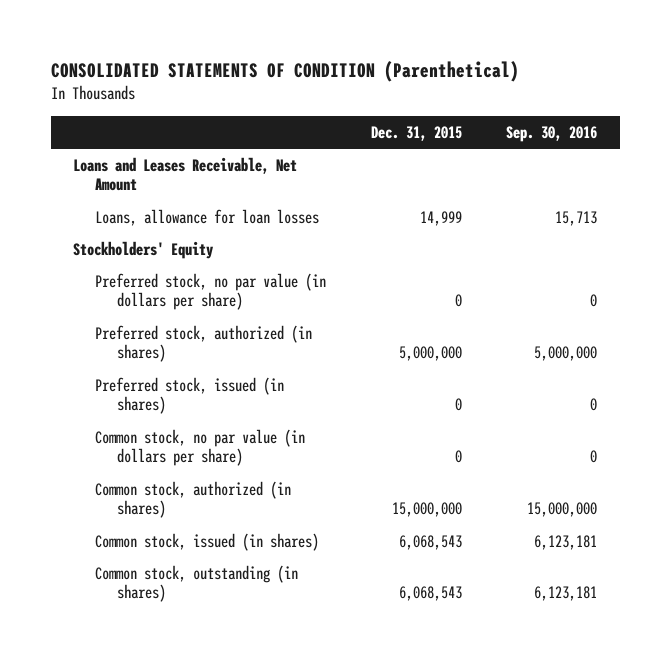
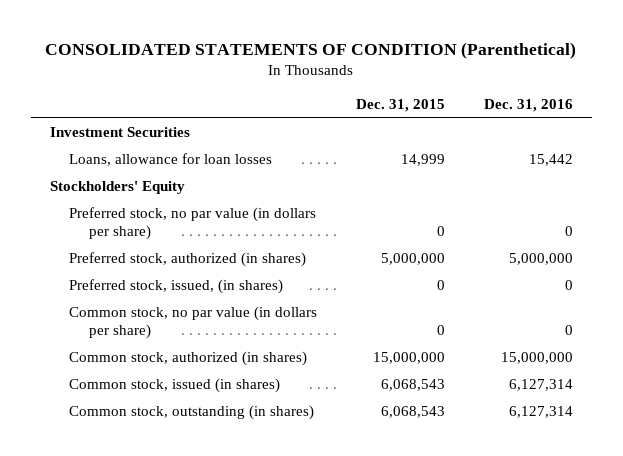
- | Dec. 31, 2015 | Sep. 30, 2016
+ | Dec. 31, 2015 | Dec. 31, 2016
- Loans and Leases Receivable, Net Amount
+ Investment Securities
- Preferred stock, issued (in shares) | 0 | 0
+ Preferred stock, issued, (in shares) | 0 | 0

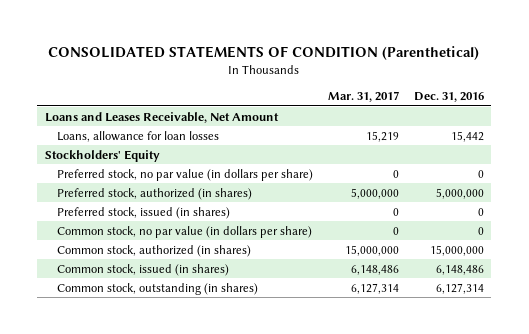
- | Dec. 31, 2015 | Dec. 31, 2016
+ | Mar. 31, 2017 | Dec. 31, 2016
- Investment Securities
+ Loans and Leases Receivable, Net Amount
- Preferred stock, issued, (in shares) | 0 | 0
+ Preferred stock, issued (in shares) | 0 | 0
- Common stock, issued (in shares) | 6,068,543 | 6,127,314
+ Common stock, issued (in shares) | 6,148,486 | 6,148,486

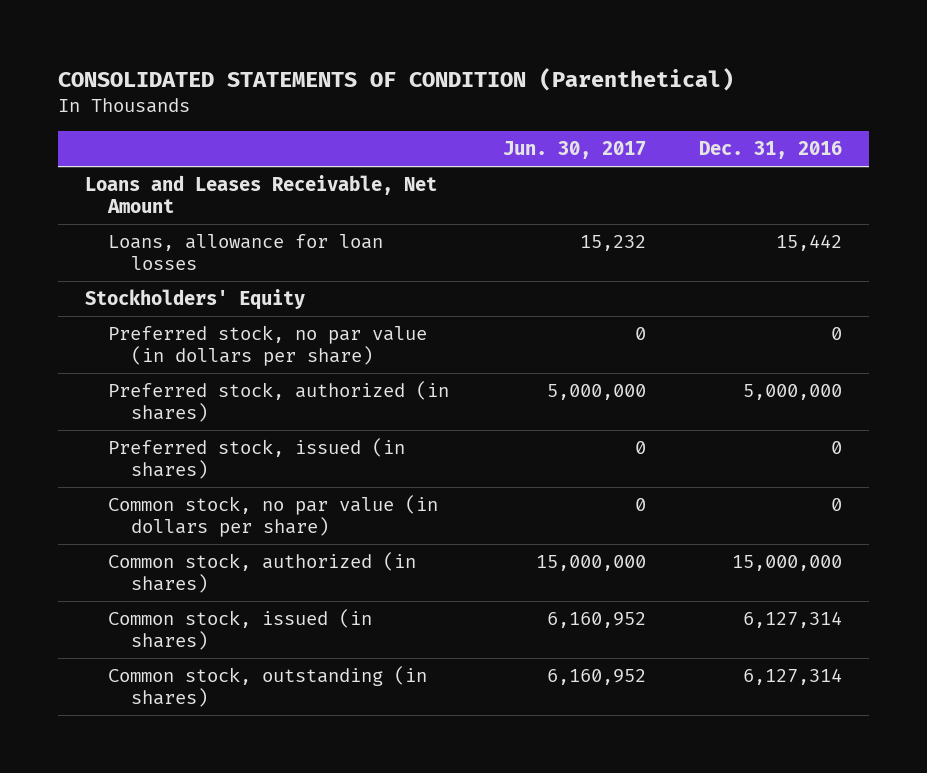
- | Mar. 31, 2017 | Dec. 31, 2016
+ | Jun. 30, 2017 | Dec. 31, 2016
- Common stock, issued (in shares) | 6,148,486 | 6,148,486
+ Common stock, issued (in shares) | 6,160,952 | 6,127,314

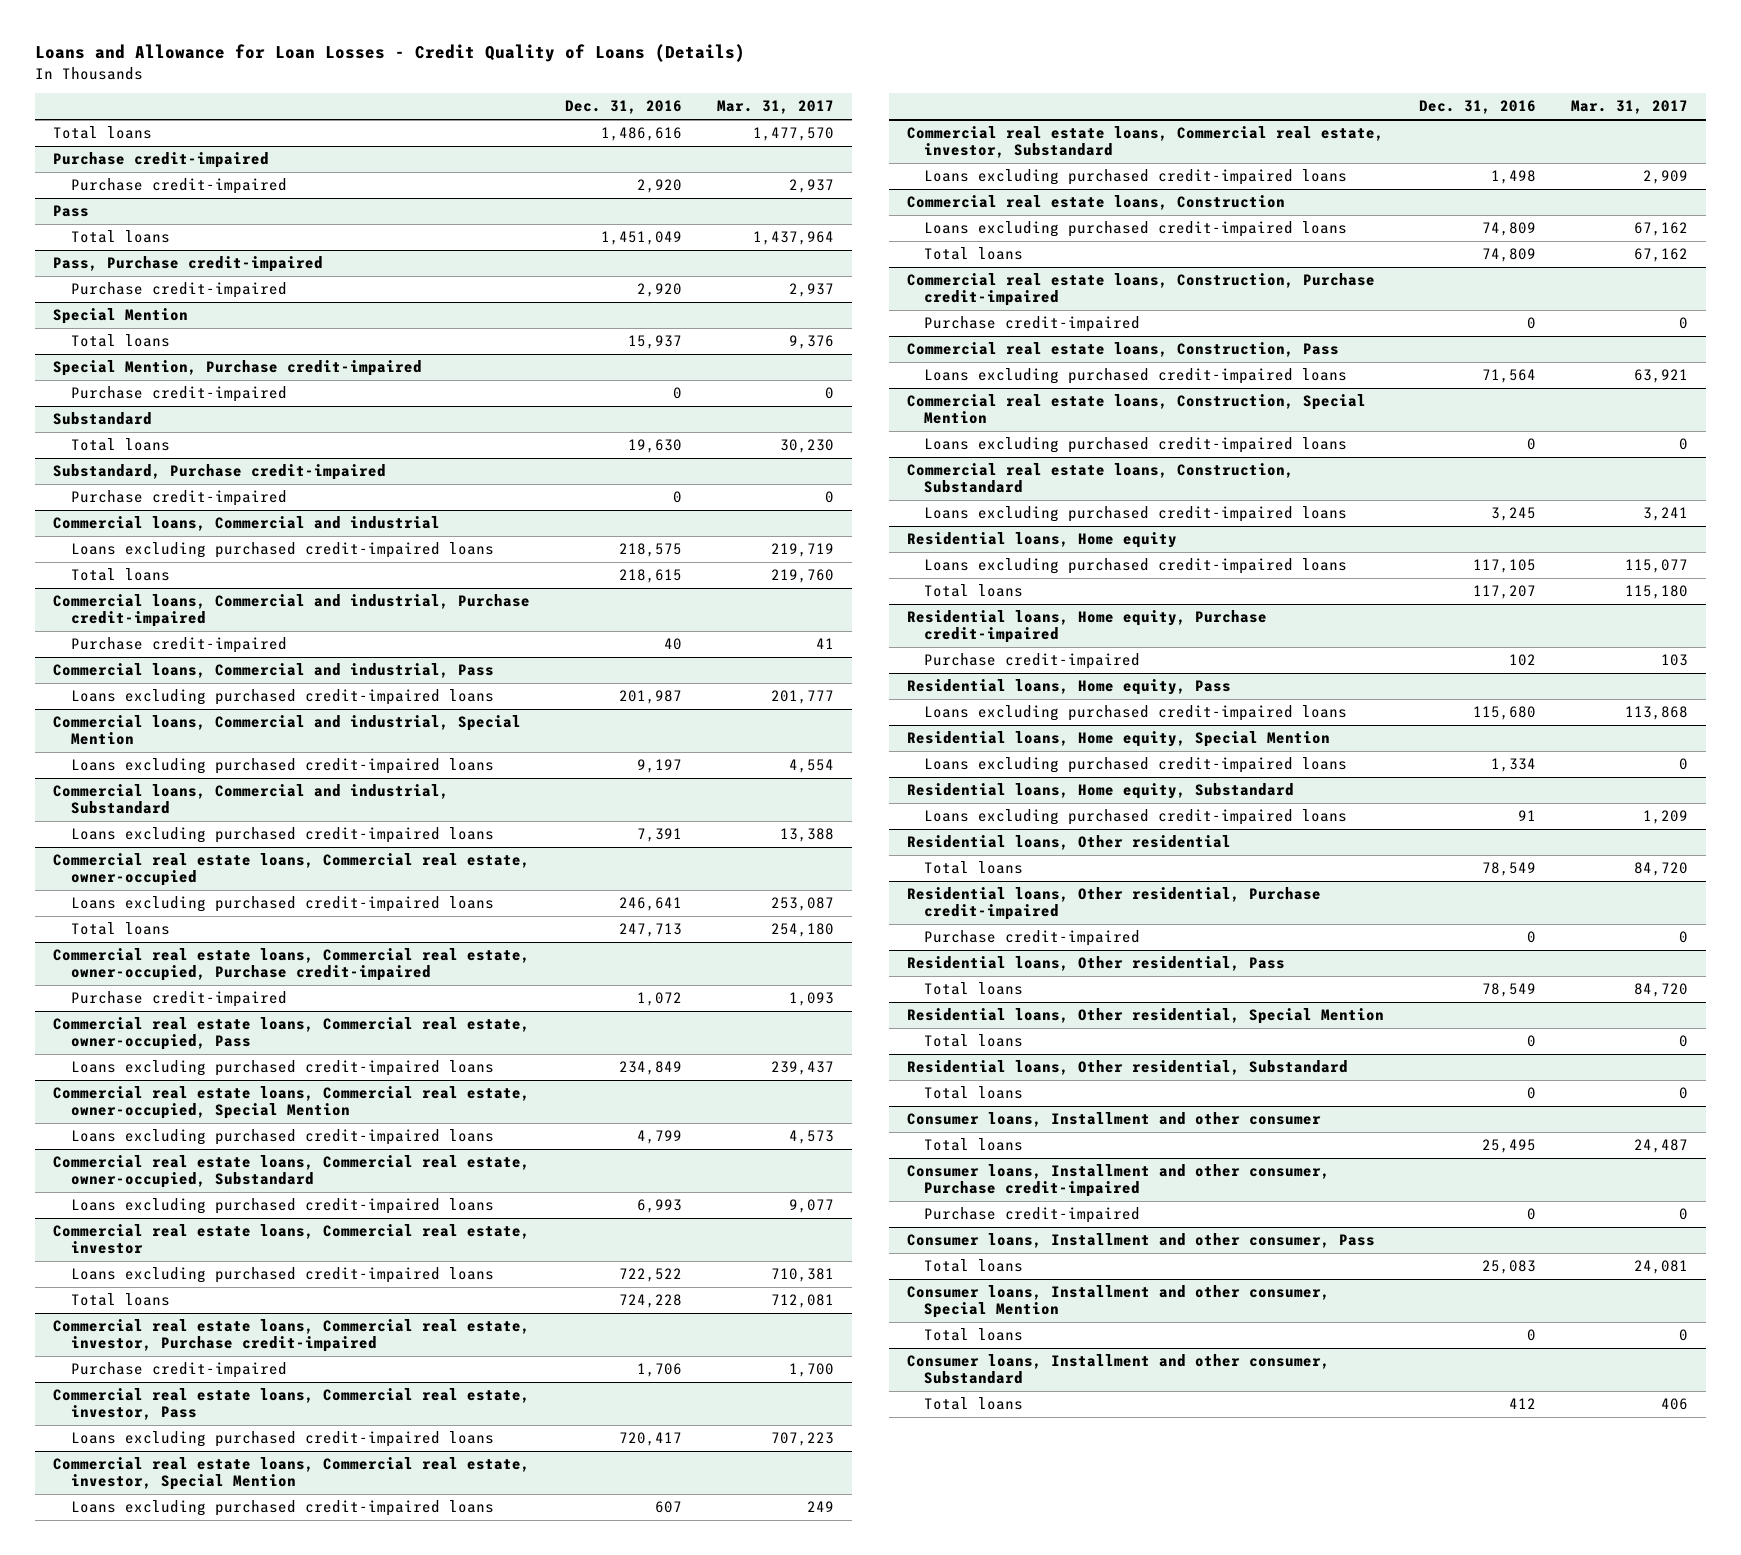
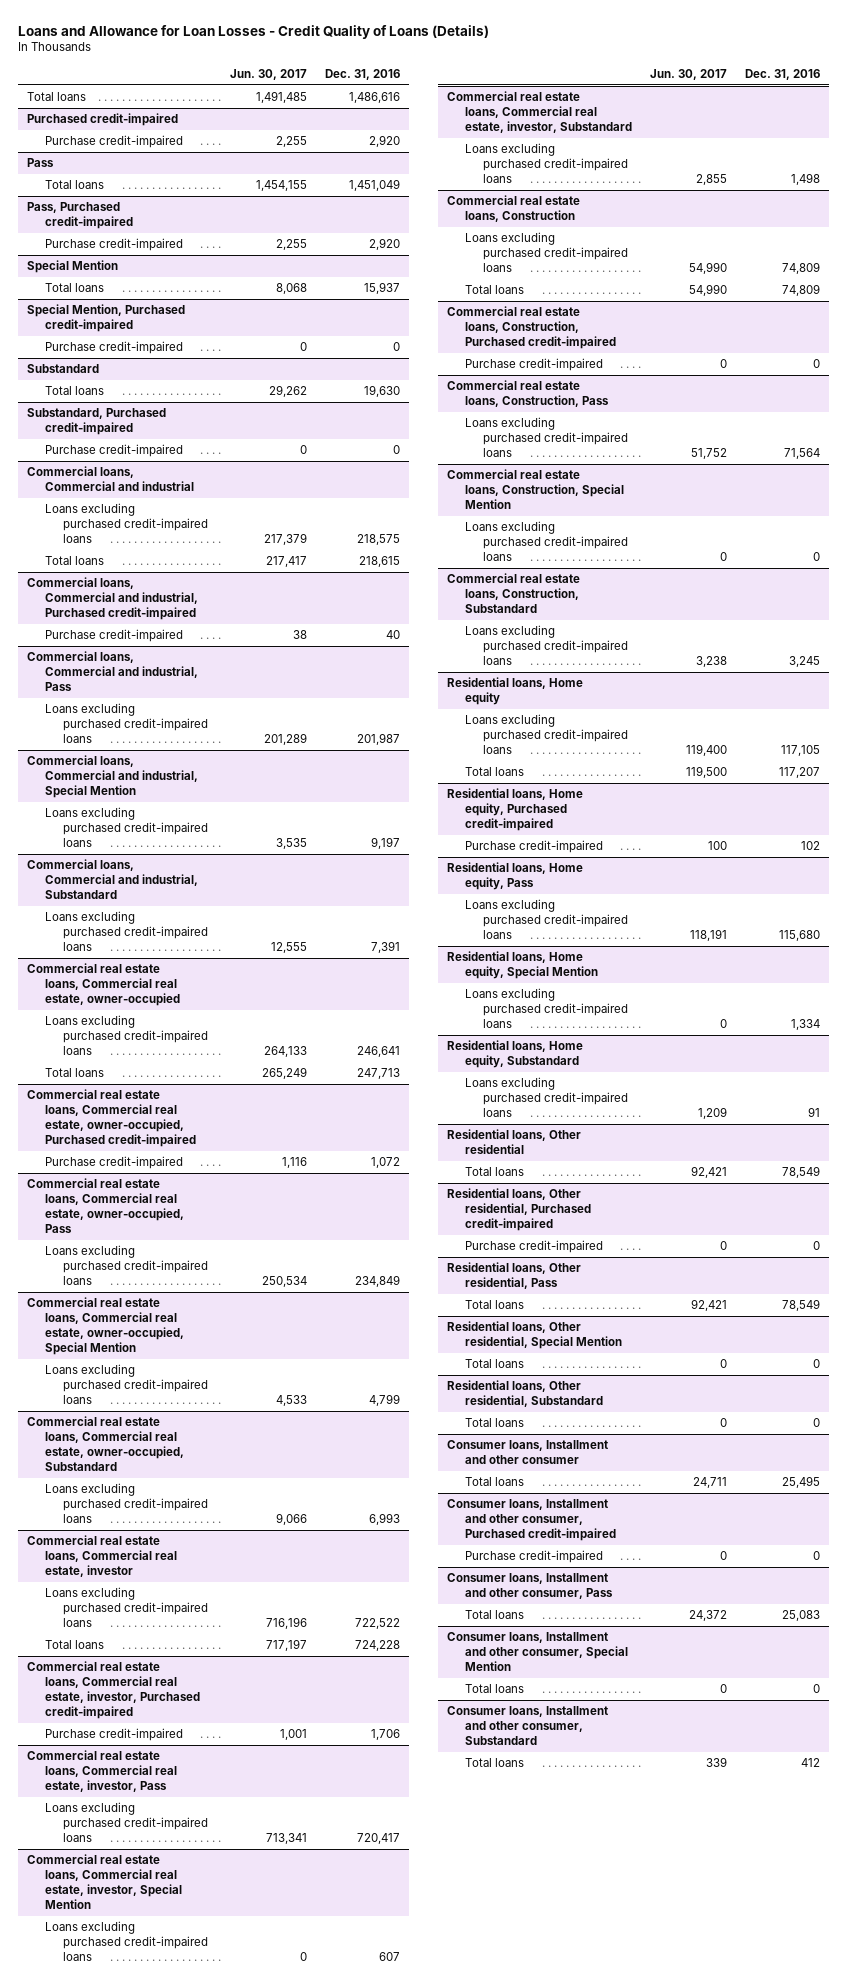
- | Dec. 31, 2016 | Mar. 31, 2017
+ | Jun. 30, 2017 | Dec. 31, 2016
- Purchase credit-impaired
+ Purchased credit-impaired
- Pass, Purchase credit-impaired
+ Pass, Purchased credit-impaired
- Special Mention, Purchase credit-impaired
+ Special Mention, Purchased credit-impaired
- Substandard, Purchase credit-impaired
+ Substandard, Purchased credit-impaired
- Commercial loans, Commercial and industrial, Purchase credit-impaired
+ Commercial loans, Commercial and industrial, Purchased credit-impaired
- Commercial real estate loans, Commercial real estate, owner-occupied, Purchase credit-impaired
+ Commercial real estate loans, Commercial real estate, owner-occupied, Purchased credit-impaired
- Commercial real estate loans, Commercial real estate, investor, Purchase credit-impaired
+ Commercial real estate loans, Commercial real estate, investor, Purchased credit-impaired
- Commercial real estate loans, Construction, Purchase credit-impaired
+ Commercial real estate loans, Construction, Purchased credit-impaired
- Residential loans, Home equity, Purchase credit-impaired
+ Residential loans, Home equity, Purchased credit-impaired
- Residential loans, Other residential, Purchase credit-impaired
+ Residential loans, Other residential, Purchased credit-impaired
- Consumer loans, Installment and other consumer, Purchase credit-impaired
+ Consumer loans, Installment and other consumer, Purchased credit-impaired

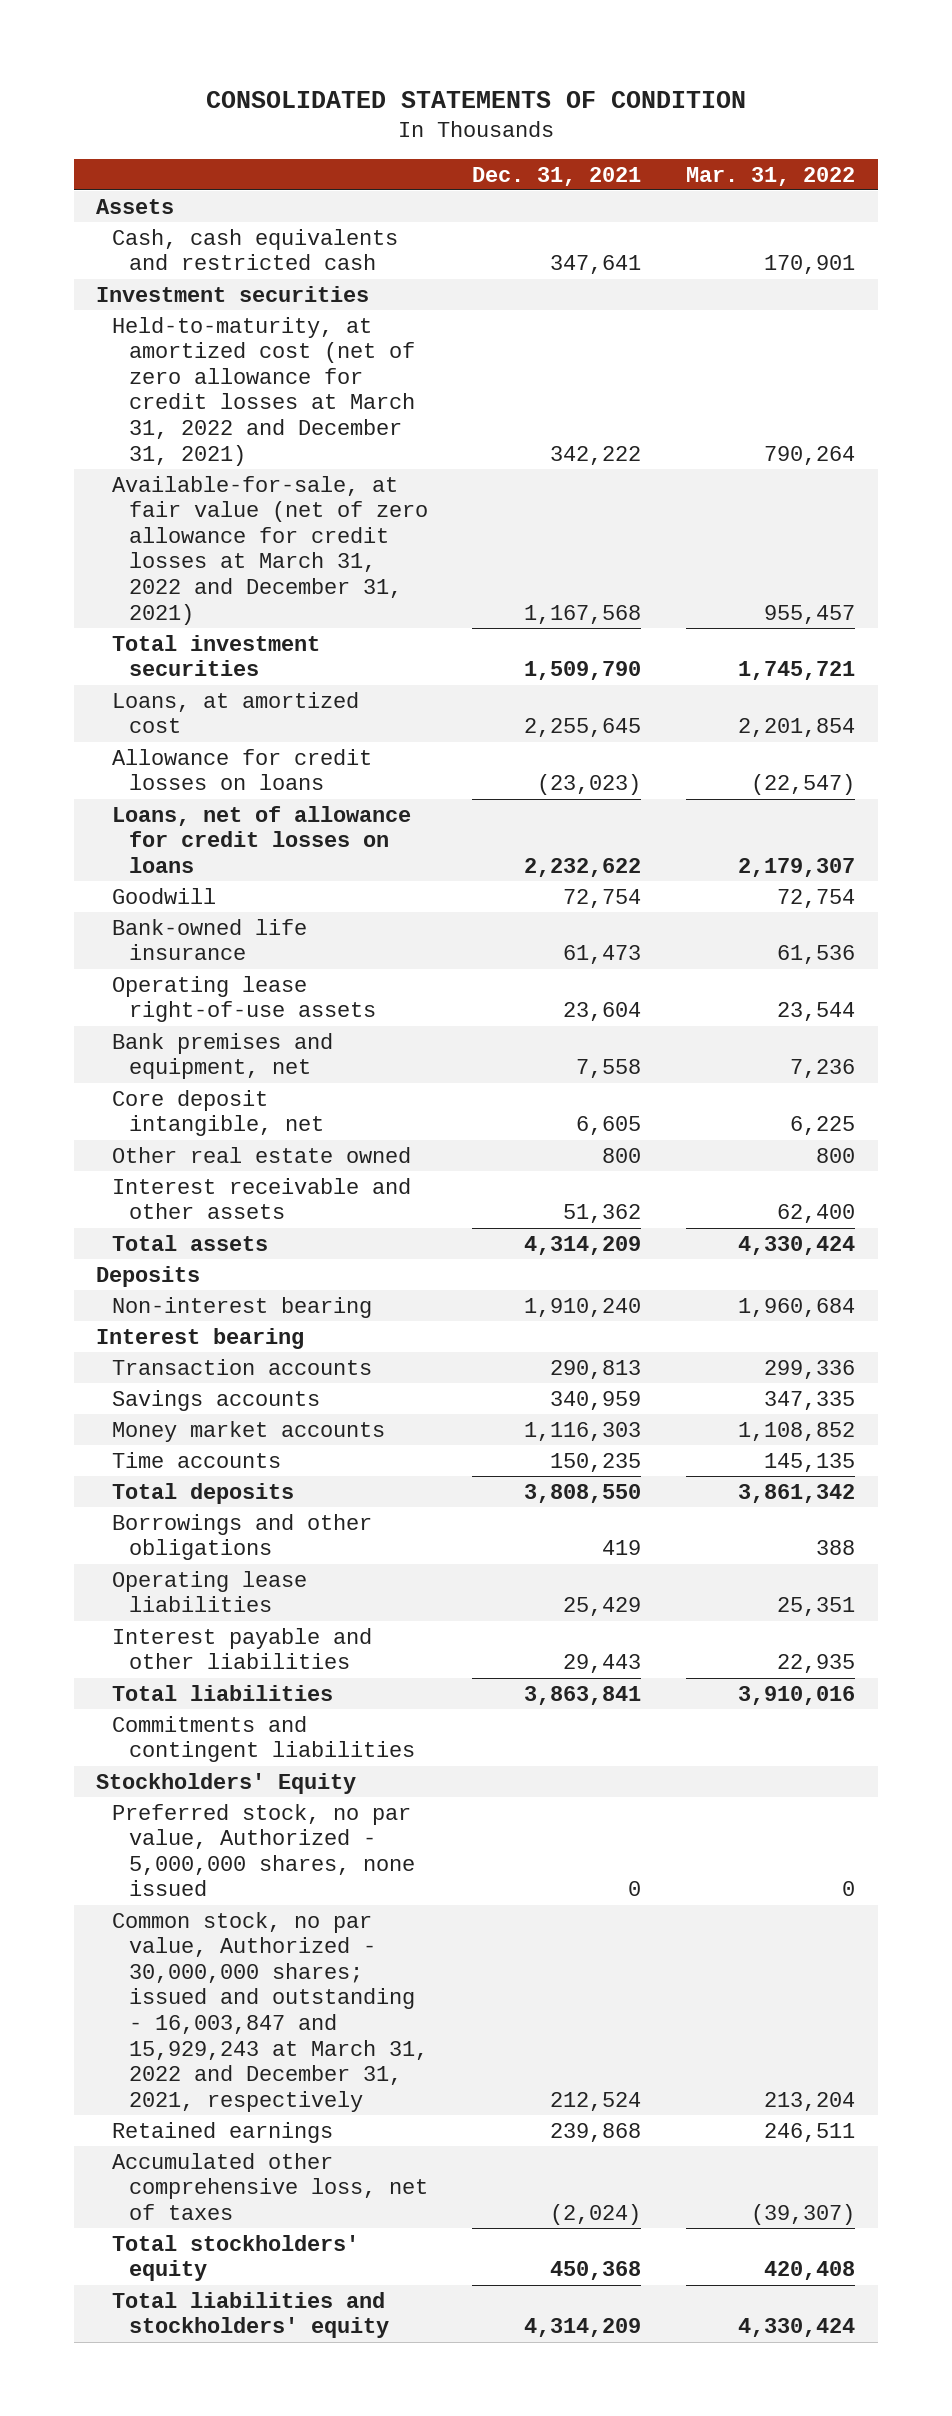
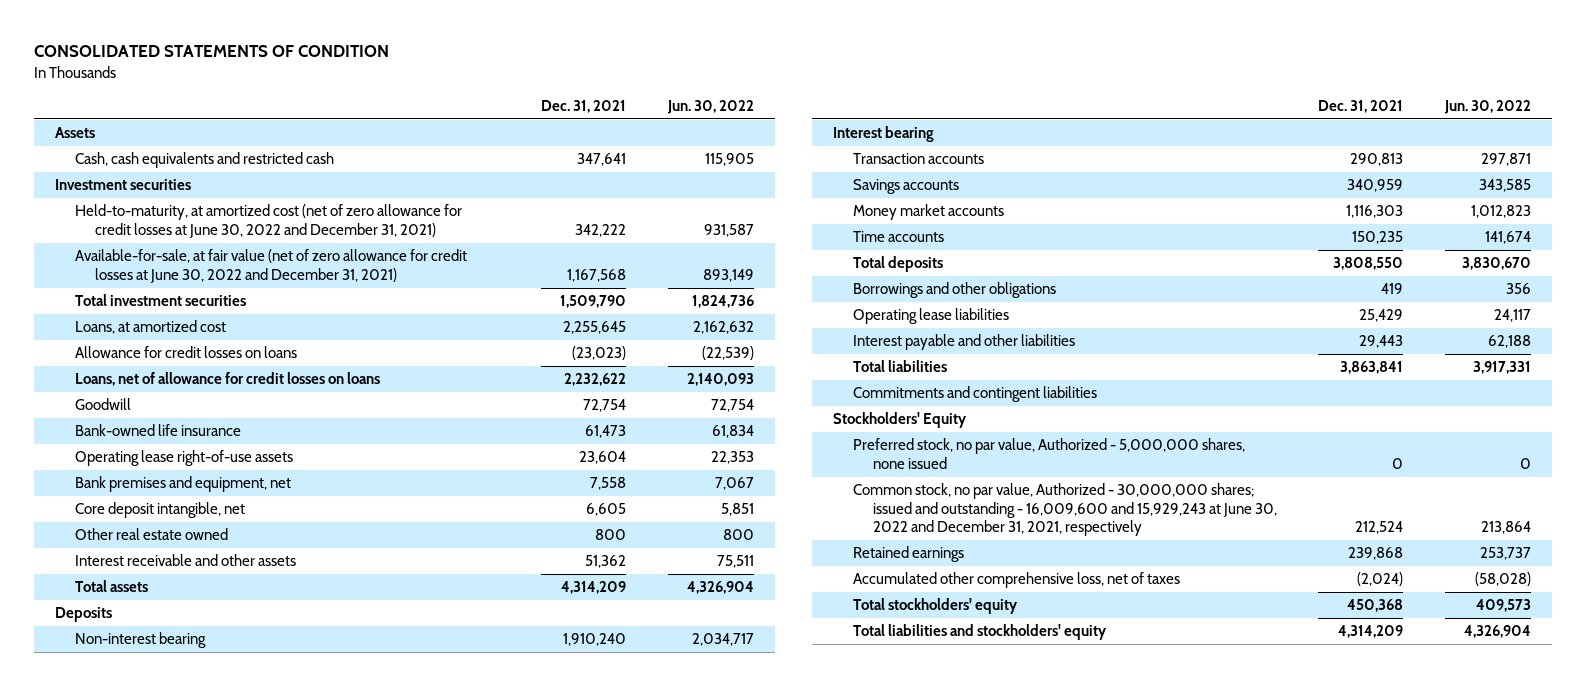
- | Dec. 31, 2021 | Mar. 31, 2022
+ | Dec. 31, 2021 | Jun. 30, 2022
- Held-to-maturity, at amortized cost (net of zero allowance for credit losses at March 31, 2022 and December 31, 2021) | 342,222 | 790,264
- Available-for-sale, at fair value (net of zero allowance for credit losses at March 31, 2022 and December 31, 2021) | 1,167,568 | 955,457
+ Held-to-maturity, at amortized cost (net of zero allowance for credit losses at June 30, 2022 and December 31, 2021) | 342,222 | 931,587
+ Available-for-sale, at fair value (net of zero allowance for credit losses at June 30, 2022 and December 31, 2021) | 1,167,568 | 893,149
- Common stock, no par value, Authorized - 30,000,000 shares; issued and outstanding - 16,003,847 and 15,929,243 at March 31, 2022 and December 31, 2021, respectively | 212,524 | 213,204
+ Common stock, no par value, Authorized - 30,000,000 shares; issued and outstanding - 16,009,600 and 15,929,243 at June 30, 2022 and December 31, 2021, respectively | 212,524 | 213,864

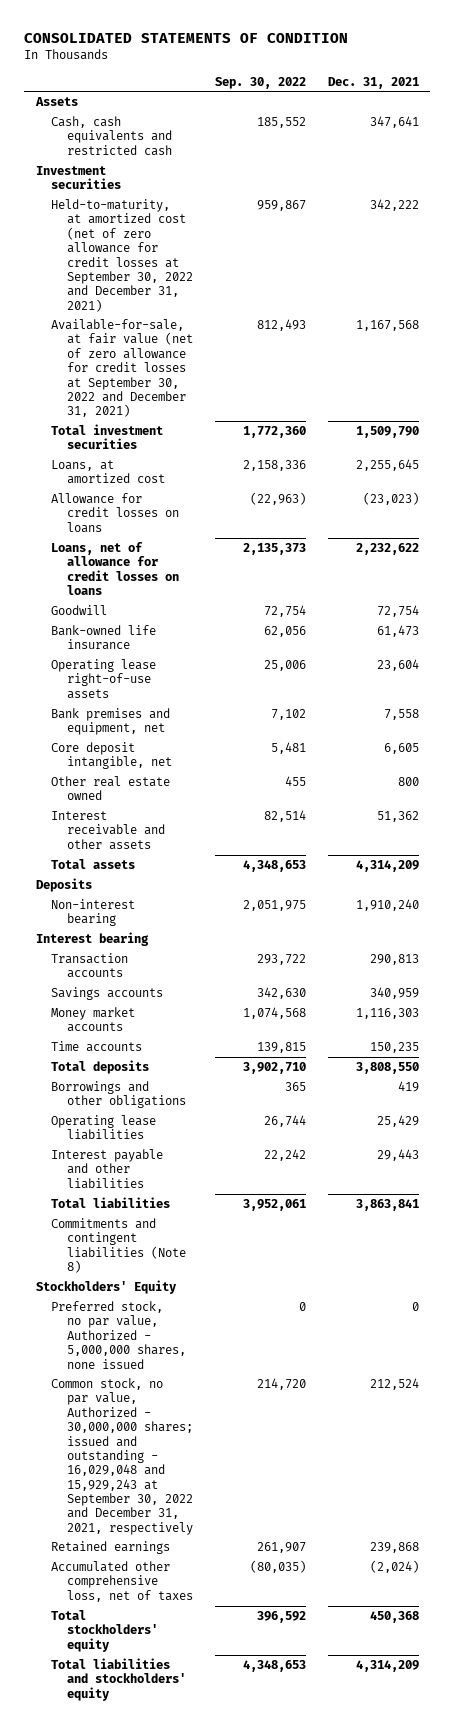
- | Dec. 31, 2021 | Jun. 30, 2022
+ | Sep. 30, 2022 | Dec. 31, 2021
- Held-to-maturity, at amortized cost (net of zero allowance for credit losses at June 30, 2022 and December 31, 2021) | 342,222 | 931,587
- Available-for-sale, at fair value (net of zero allowance for credit losses at June 30, 2022 and December 31, 2021) | 1,167,568 | 893,149
+ Held-to-maturity, at amortized cost (net of zero allowance for credit losses at September 30, 2022 and December 31, 2021) | 959,867 | 342,222
+ Available-for-sale, at fair value (net of zero allowance for credit losses at September 30, 2022 and December 31, 2021) | 812,493 | 1,167,568
- Commitments and contingent liabilities
+ Commitments and contingent liabilities (Note 8)
- Common stock, no par value, Authorized - 30,000,000 shares; issued and outstanding - 16,009,600 and 15,929,243 at June 30, 2022 and December 31, 2021, respectively | 212,524 | 213,864
+ Common stock, no par value, Authorized - 30,000,000 shares; issued and outstanding - 16,029,048 and 15,929,243 at September 30, 2022 and December 31, 2021, respectively | 214,720 | 212,524

